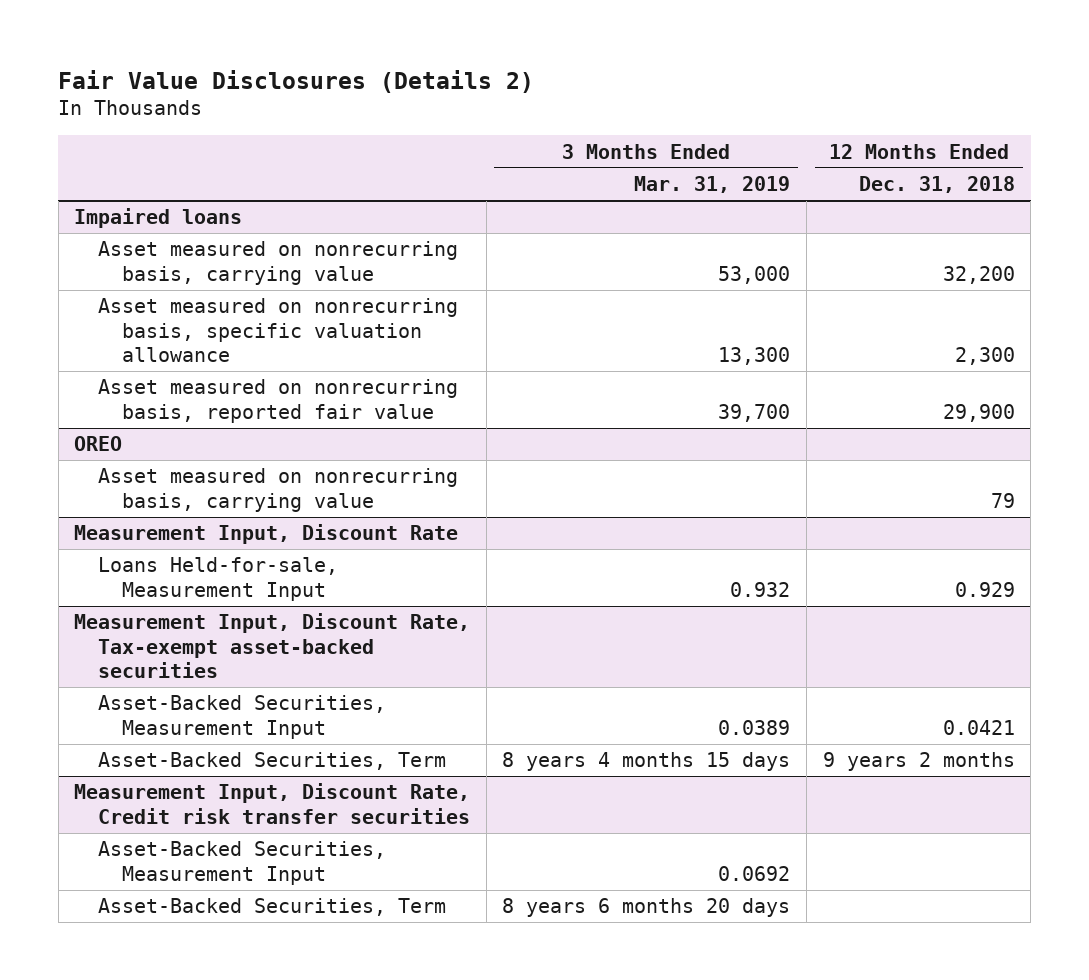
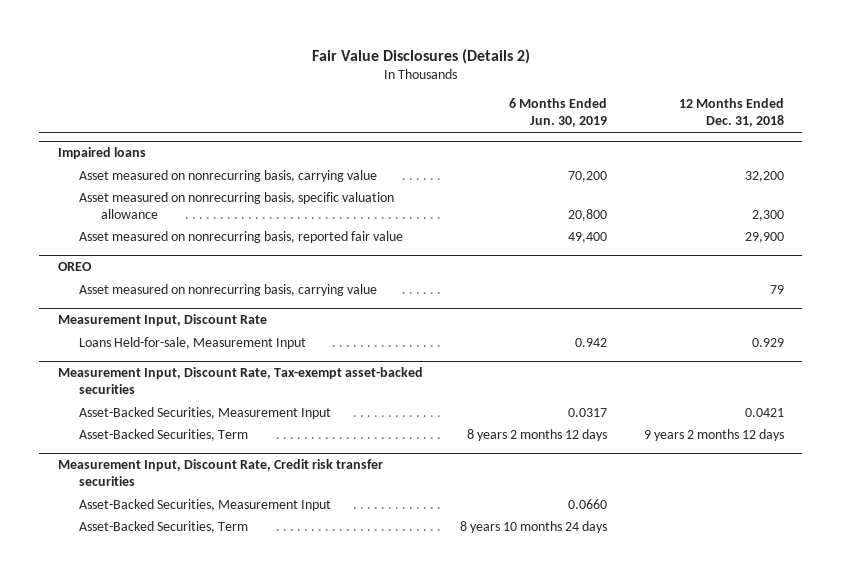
- | 3 Months Ended Mar. 31, 2019 | 12 Months Ended Dec. 31, 2018
+ | 6 Months Ended Jun. 30, 2019 | 12 Months Ended Dec. 31, 2018
@ Measurement Input, Discount Rate, Tax-exempt asset-backed securities
- Asset-Backed Securities, Term | 8 years 4 months 15 days | 9 years 2 months
+ Asset-Backed Securities, Term | 8 years 2 months 12 days | 9 years 2 months 12 days

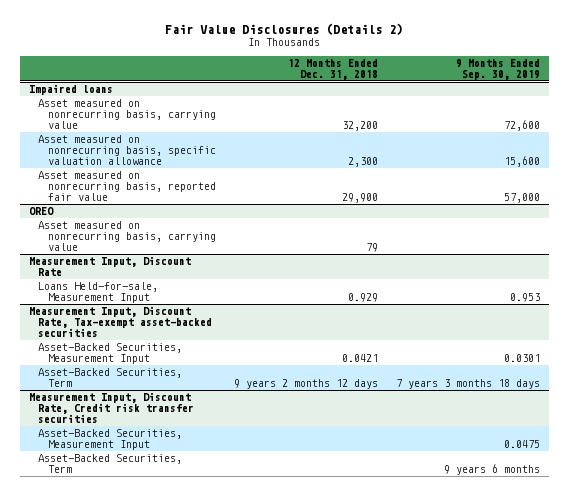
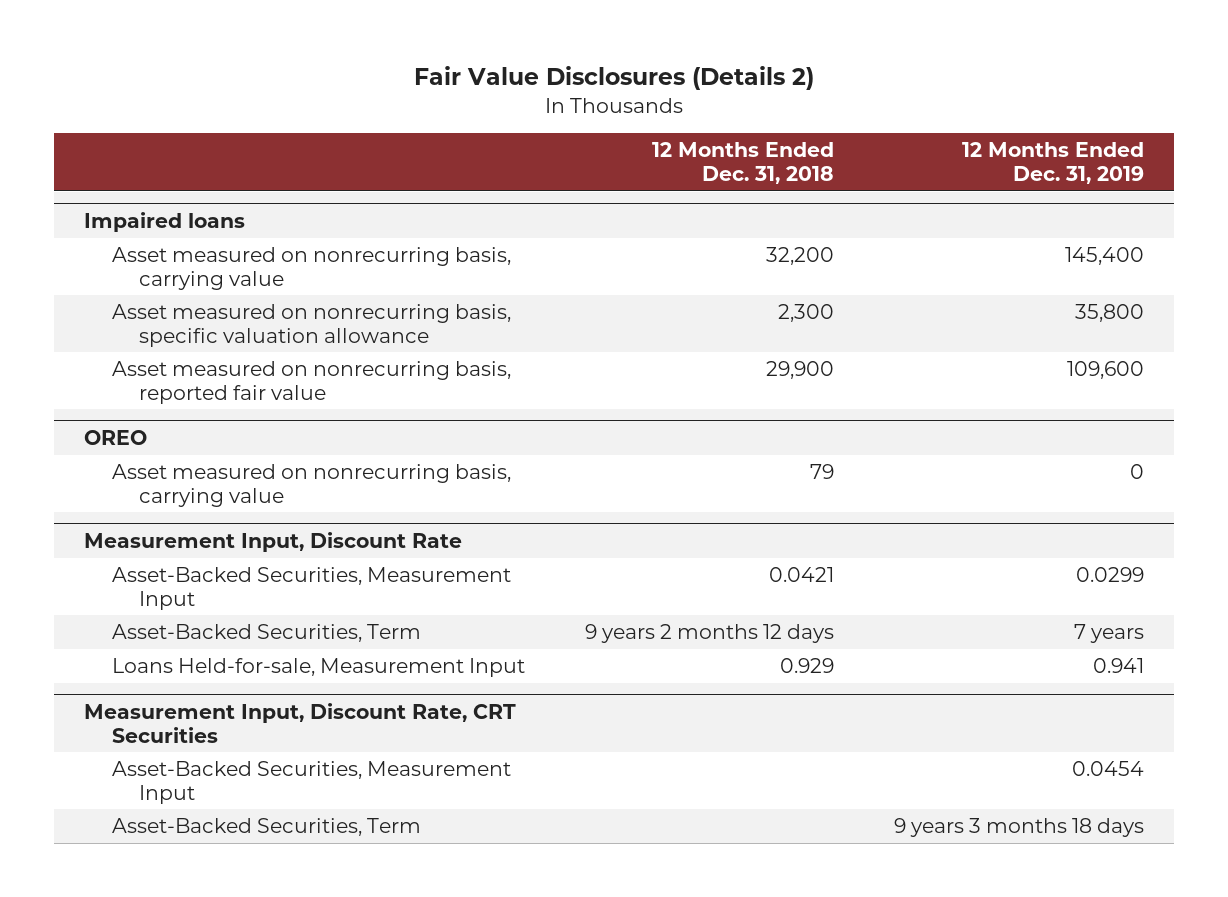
- | 12 Months Ended Dec. 31, 2018 | 9 Months Ended Sep. 30, 2019
+ | 12 Months Ended Dec. 31, 2018 | 12 Months Ended Dec. 31, 2019
- Measurement Input, Discount Rate, Tax-exempt asset-backed securities
- Measurement Input, Discount Rate, Credit risk transfer securities
@ Measurement Input, Discount Rate
moved down: Loans Held-for-sale, Measurement Input | 0.929 | 0.941
+ Measurement Input, Discount Rate, CRT Securities

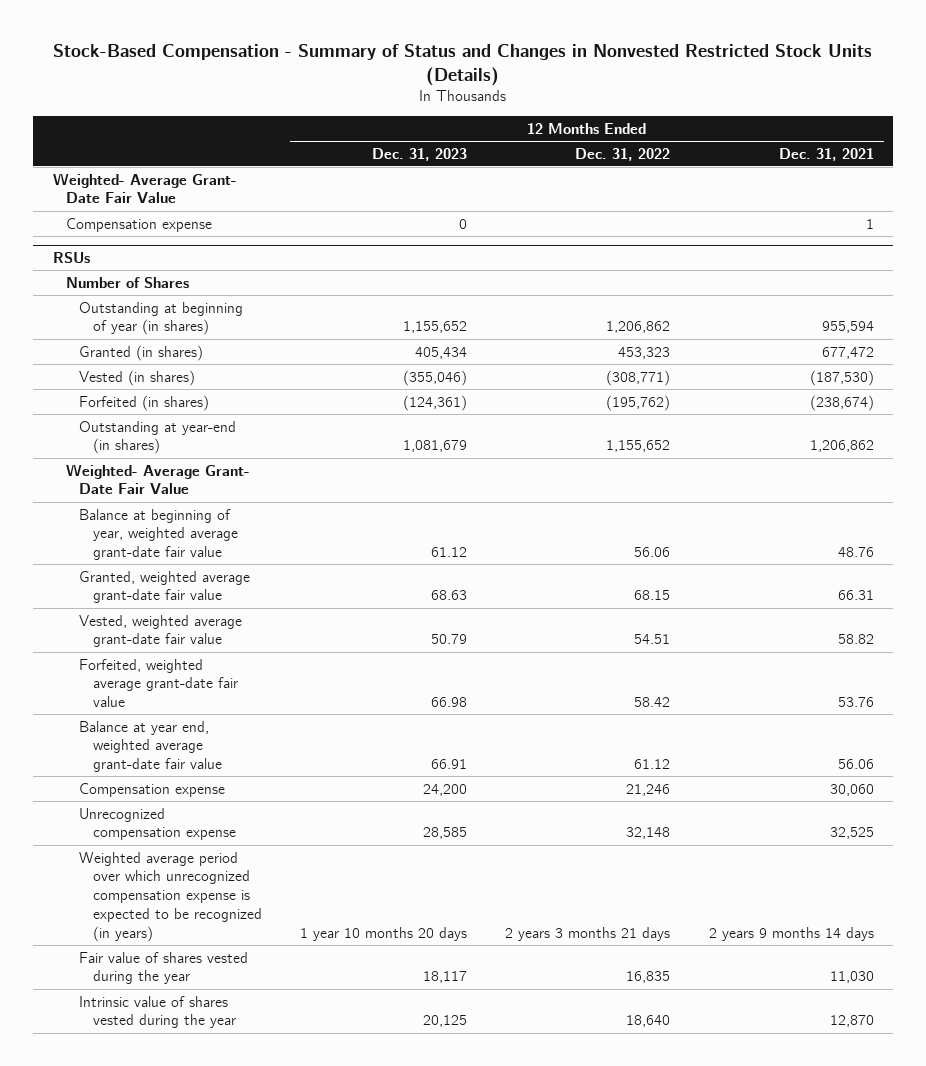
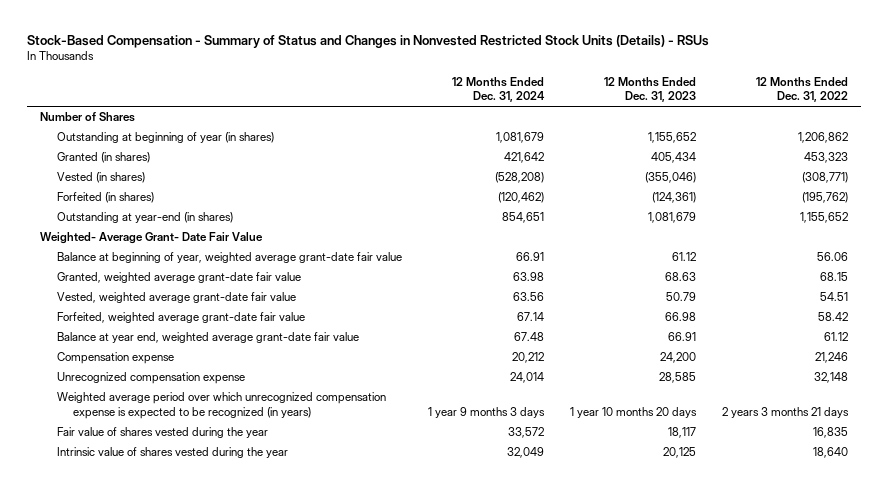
- Stock-Based Compensation - Summary of Status and Changes in Nonvested Restricted Stock Units (Details)
+ Stock-Based Compensation - Summary of Status and Changes in Nonvested Restricted Stock Units (Details) - RSUs
- | 12 Months Ended Dec. 31, 2023 | 12 Months Ended Dec. 31, 2022 | 12 Months Ended Dec. 31, 2021
+ | 12 Months Ended Dec. 31, 2024 | 12 Months Ended Dec. 31, 2023 | 12 Months Ended Dec. 31, 2022
- Weighted- Average Grant- Date Fair Value
- Compensation expense | 0 | | 1
- RSUs

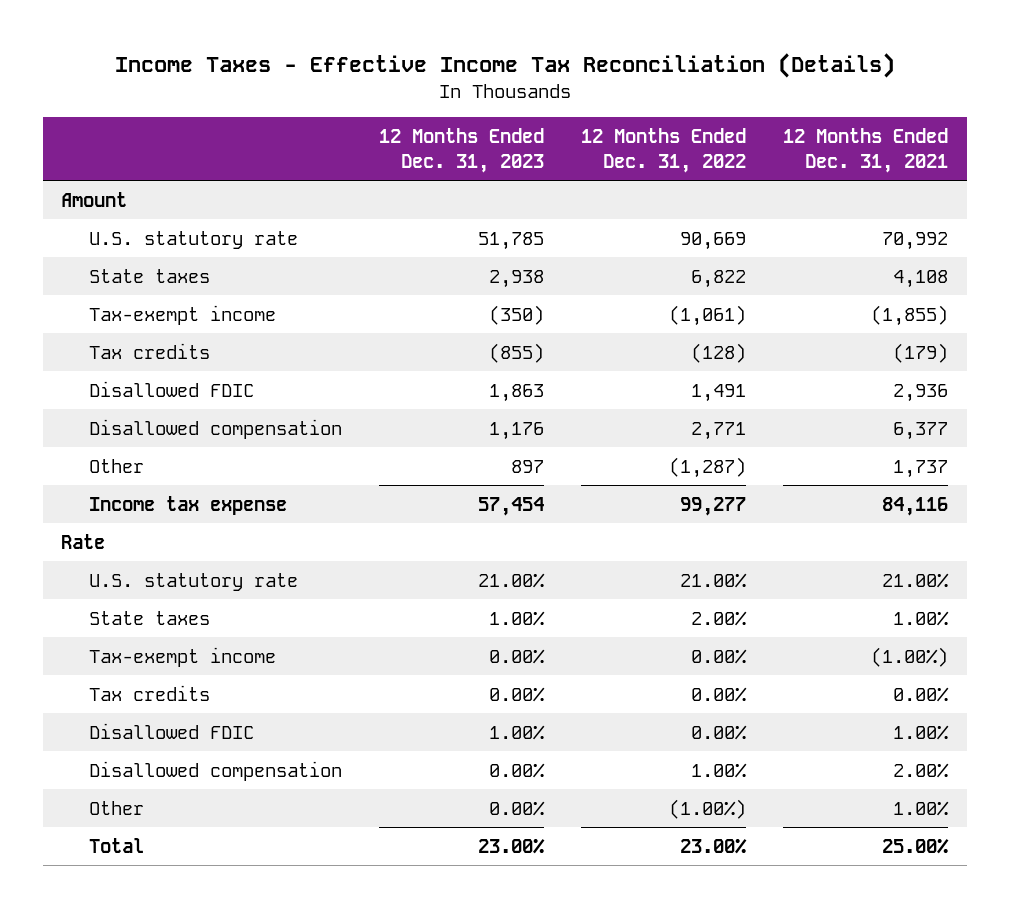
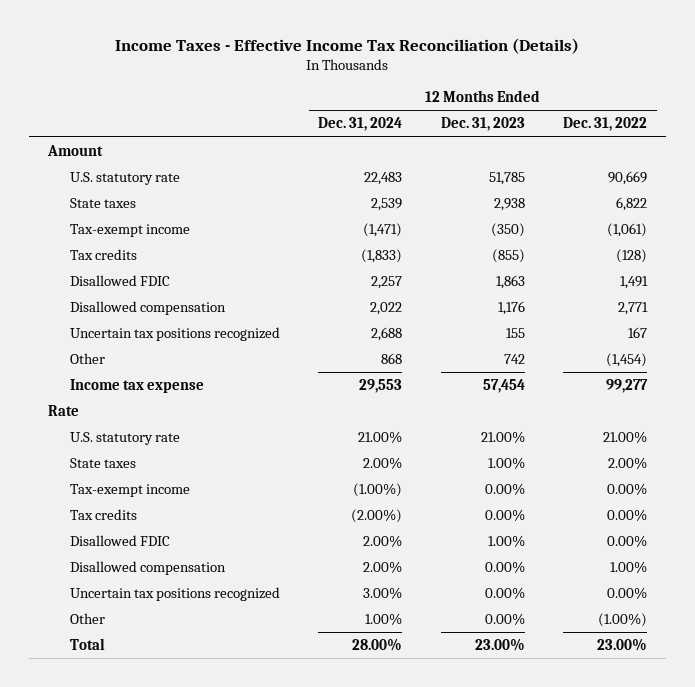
- | 12 Months Ended Dec. 31, 2023 | 12 Months Ended Dec. 31, 2022 | 12 Months Ended Dec. 31, 2021
+ | 12 Months Ended Dec. 31, 2024 | 12 Months Ended Dec. 31, 2023 | 12 Months Ended Dec. 31, 2022
- Other | 897 | (1,287) | 1,737
+ Uncertain tax positions recognized | 2,688 | 155 | 167
+ Other | 868 | 742 | (1,454)
+ Uncertain tax positions recognized | 3.00% | 0.00% | 0.00%

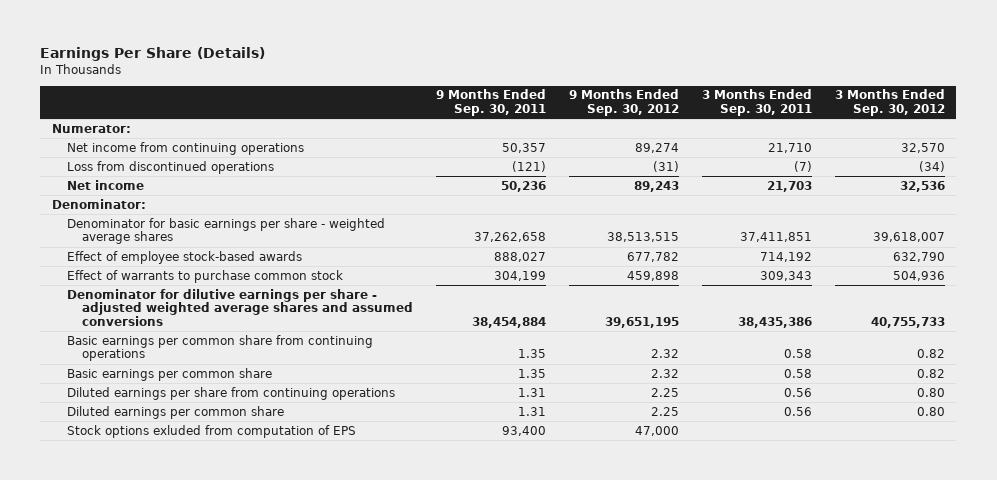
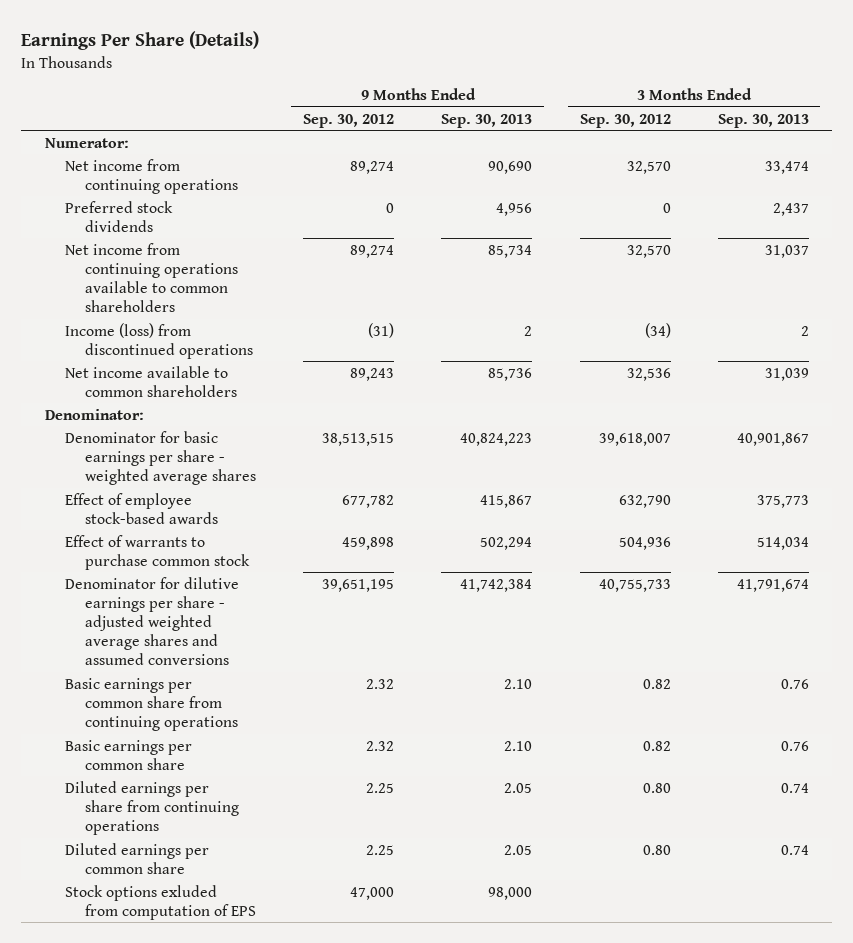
- | 9 Months Ended Sep. 30, 2011 | 9 Months Ended Sep. 30, 2012 | 3 Months Ended Sep. 30, 2011 | 3 Months Ended Sep. 30, 2012
+ | 9 Months Ended Sep. 30, 2012 | 9 Months Ended Sep. 30, 2013 | 3 Months Ended Sep. 30, 2012 | 3 Months Ended Sep. 30, 2013
- Loss from discontinued operations | (121) | (31) | (7) | (34)
- Net income | 50,236 | 89,243 | 21,703 | 32,536
+ Preferred stock dividends | 0 | 4,956 | 0 | 2,437
+ Net income from continuing operations available to common shareholders | 89,274 | 85,734 | 32,570 | 31,037
+ Income (loss) from discontinued operations | (31) | 2 | (34) | 2
+ Net income available to common shareholders | 89,243 | 85,736 | 32,536 | 31,039

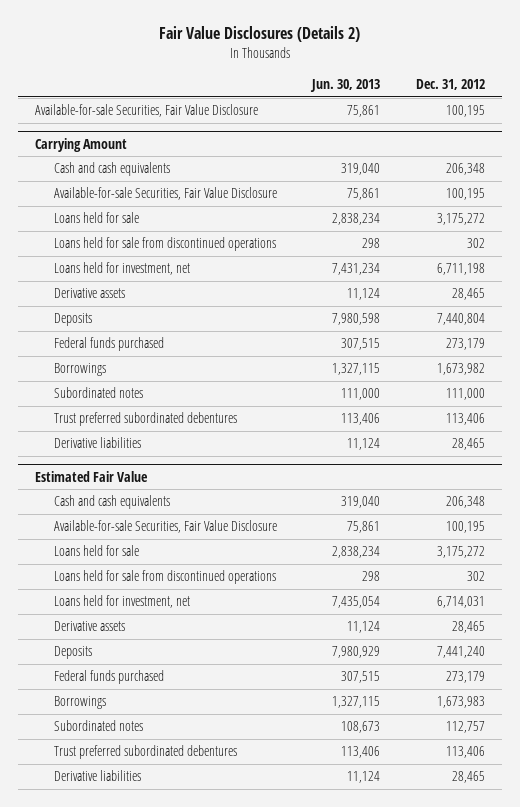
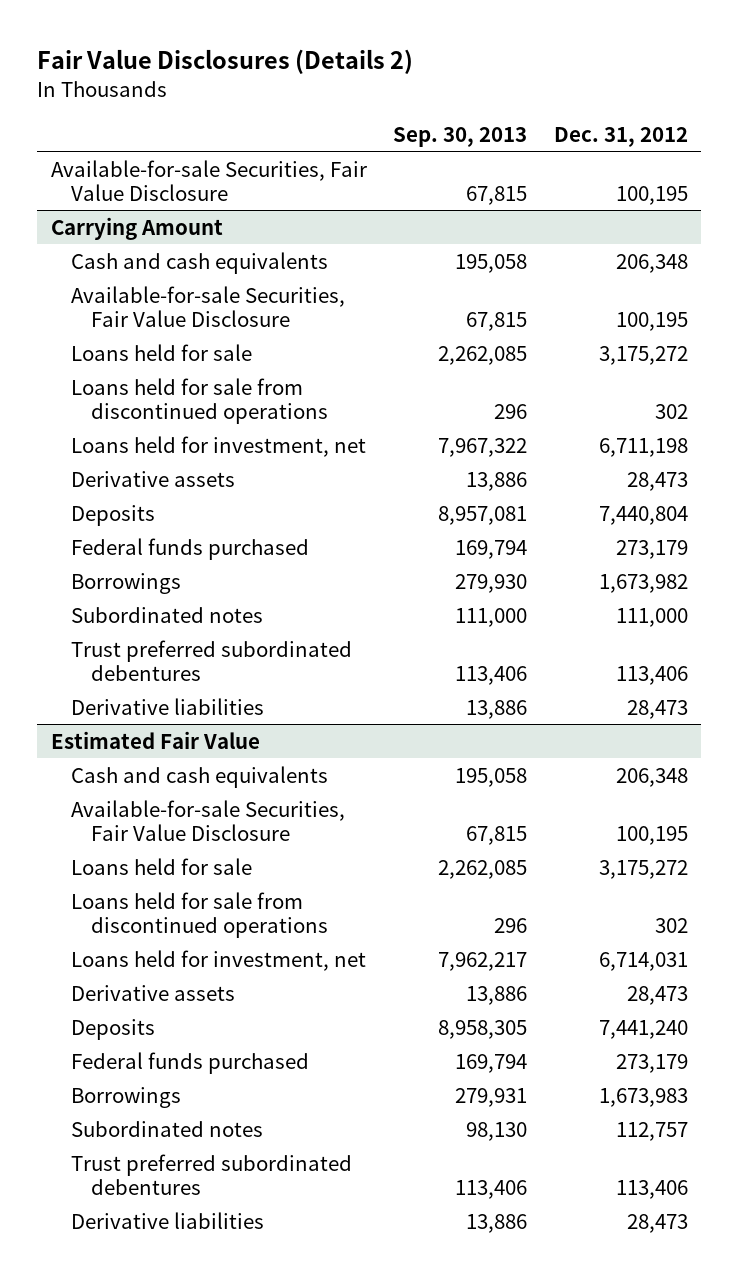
- | Jun. 30, 2013 | Dec. 31, 2012
+ | Sep. 30, 2013 | Dec. 31, 2012
@ Carrying Amount
- Derivative assets | 11,124 | 28,465
+ Derivative assets | 13,886 | 28,473
- Derivative liabilities | 11,124 | 28,465
+ Derivative liabilities | 13,886 | 28,473
@ Estimated Fair Value
- Derivative assets | 11,124 | 28,465
+ Derivative assets | 13,886 | 28,473
- Derivative liabilities | 11,124 | 28,465
+ Derivative liabilities | 13,886 | 28,473

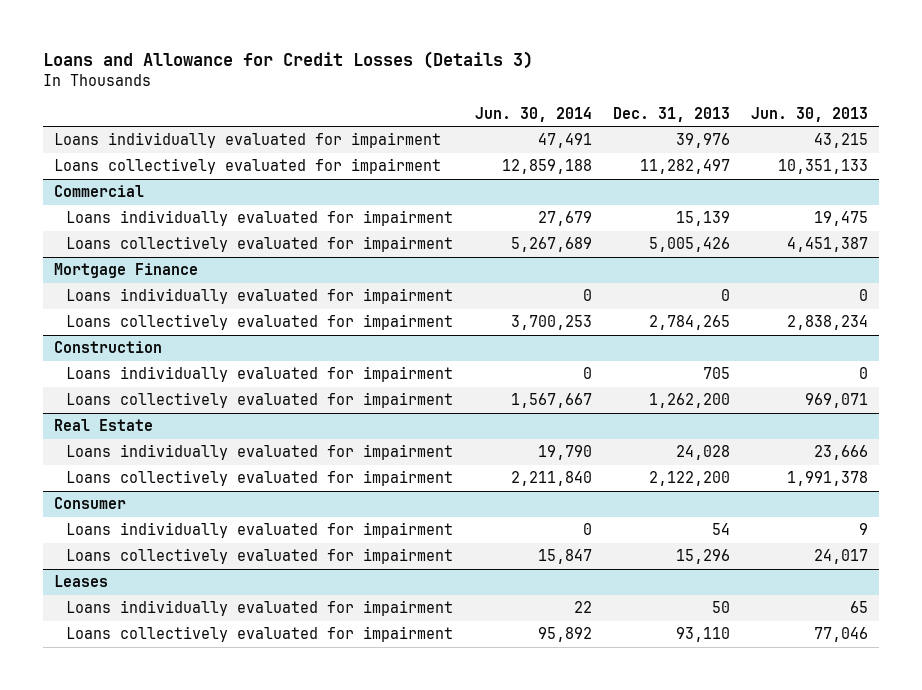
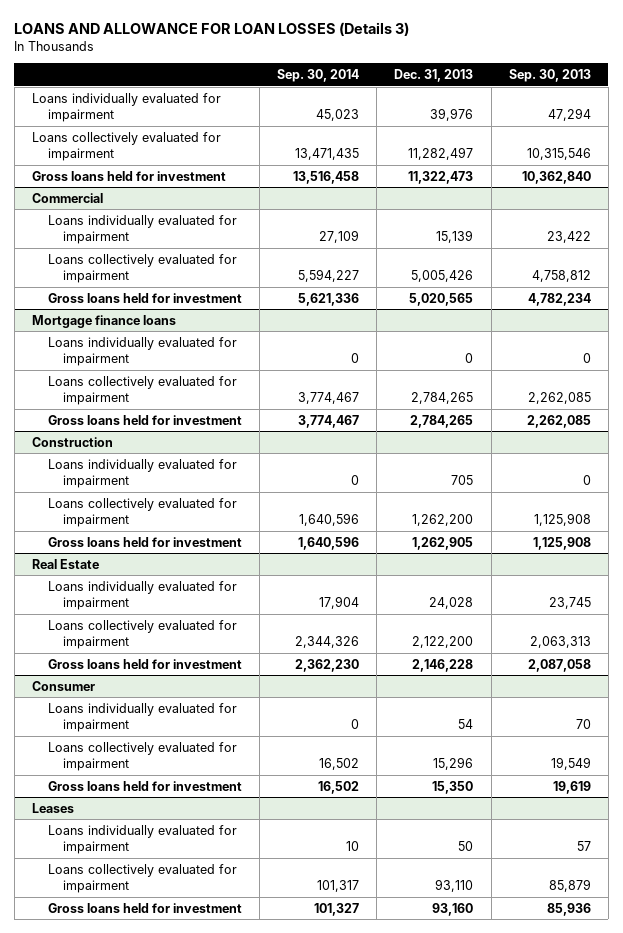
- Loans and Allowance for Credit Losses (Details 3)
+ LOANS AND ALLOWANCE FOR LOAN LOSSES (Details 3)
- | Jun. 30, 2014 | Dec. 31, 2013 | Jun. 30, 2013
+ | Sep. 30, 2014 | Dec. 31, 2013 | Sep. 30, 2013
+ Gross loans held for investment | 13,516,458 | 11,322,473 | 10,362,840
- Mortgage Finance
@ Commercial
+ Gross loans held for investment | 5,621,336 | 5,020,565 | 4,782,234
+ Mortgage finance loans
+ Gross loans held for investment | 3,774,467 | 2,784,265 | 2,262,085
@ Construction
+ Gross loans held for investment | 1,640,596 | 1,262,905 | 1,125,908
@ Real Estate
+ Gross loans held for investment | 2,362,230 | 2,146,228 | 2,087,058
@ Consumer
+ Gross loans held for investment | 16,502 | 15,350 | 19,619
@ Leases
+ Gross loans held for investment | 101,327 | 93,160 | 85,936

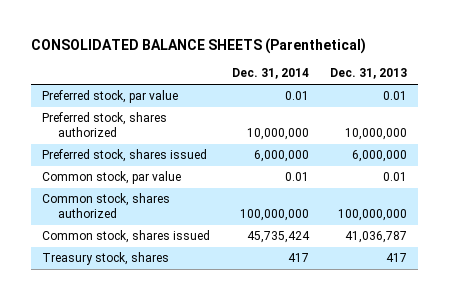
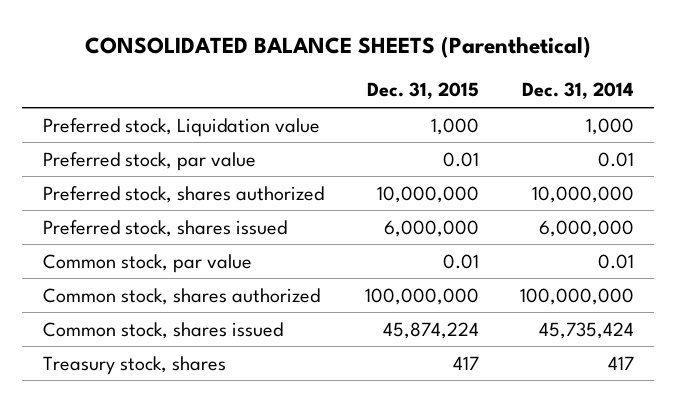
- | Dec. 31, 2014 | Dec. 31, 2013
+ | Dec. 31, 2015 | Dec. 31, 2014
+ Preferred stock, Liquidation value | 1,000 | 1,000

